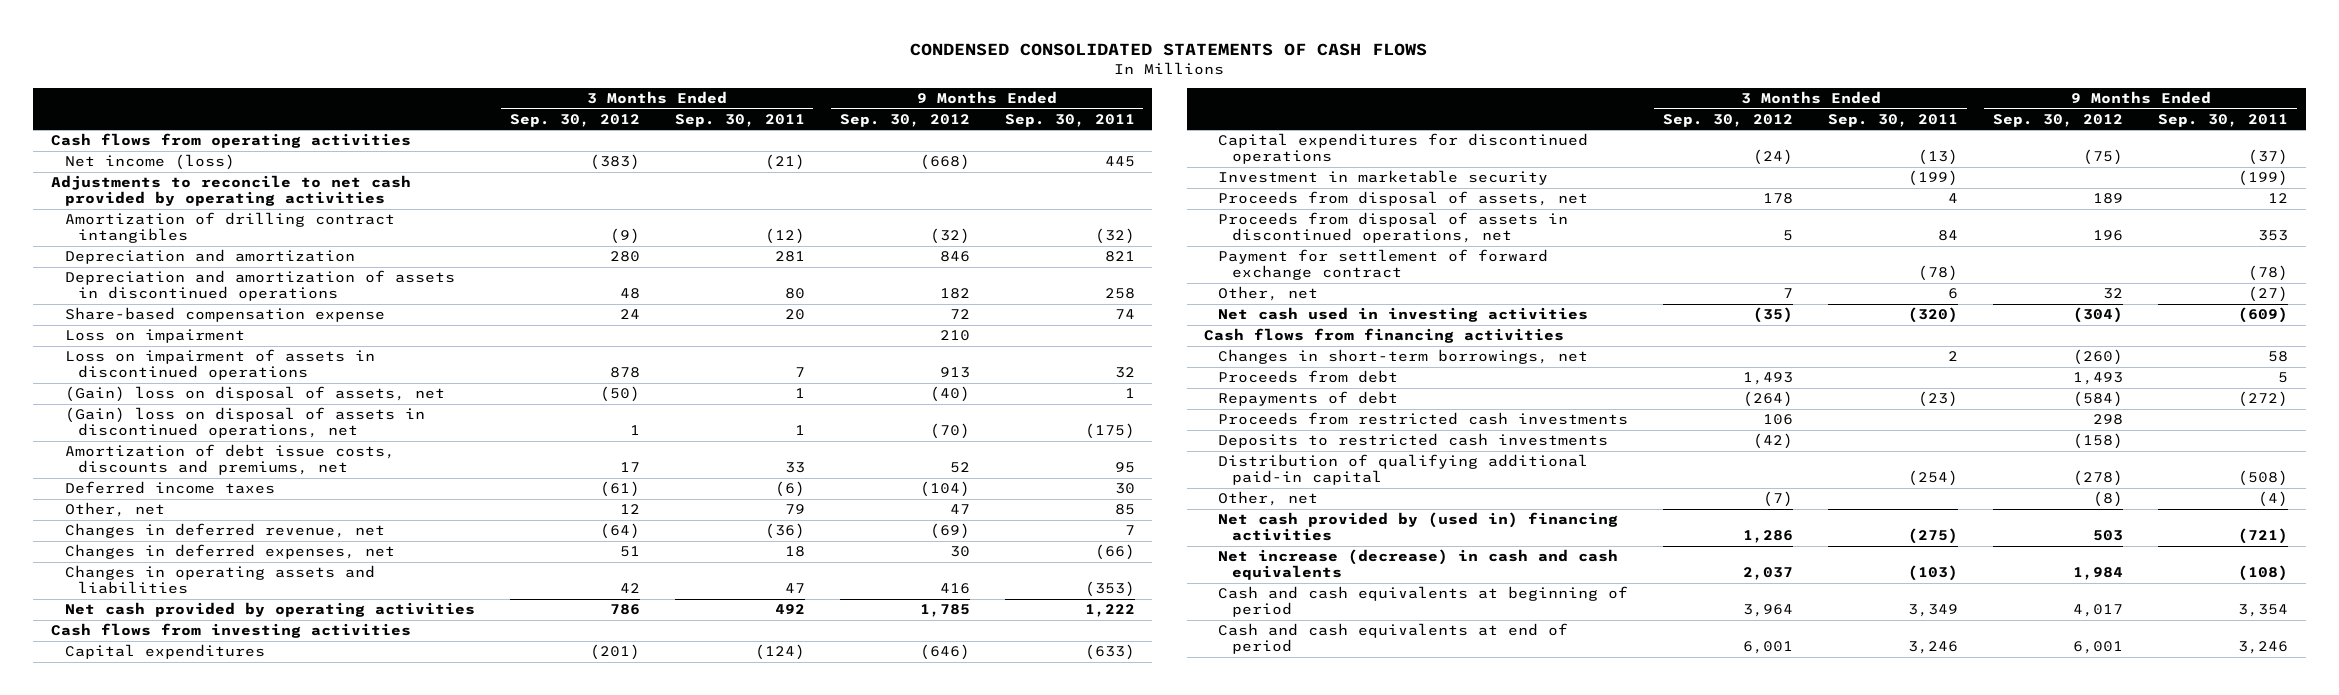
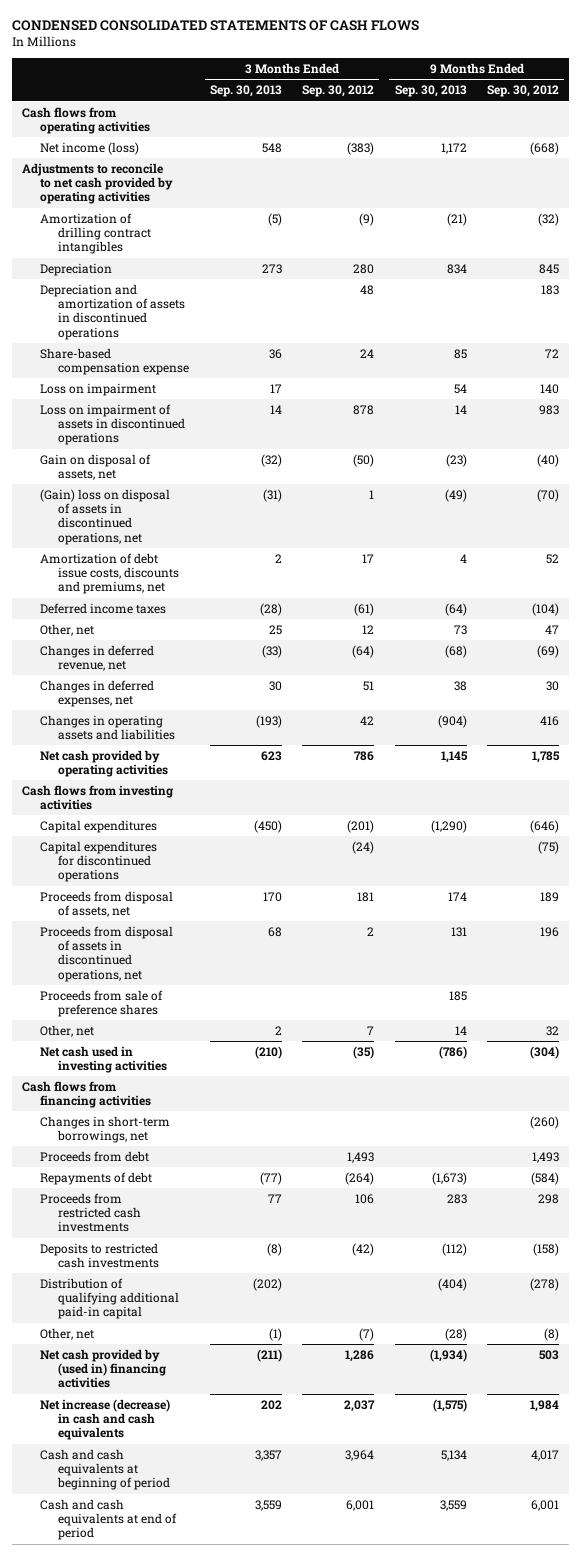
- | 3 Months Ended Sep. 30, 2012 | 3 Months Ended Sep. 30, 2011 | 9 Months Ended Sep. 30, 2012 | 9 Months Ended Sep. 30, 2011
+ | 3 Months Ended Sep. 30, 2013 | 3 Months Ended Sep. 30, 2012 | 9 Months Ended Sep. 30, 2013 | 9 Months Ended Sep. 30, 2012
- Depreciation and amortization | 280 | 281 | 846 | 821
- Depreciation and amortization of assets in discontinued operations | 48 | 80 | 182 | 258
+ Depreciation | 273 | 280 | 834 | 845
+ Depreciation and amortization of assets in discontinued operations | | 48 | | 183
- Loss on impairment | | | 210 |
- Loss on impairment of assets in discontinued operations | 878 | 7 | 913 | 32
- (Gain) loss on disposal of assets, net | (50) | 1 | (40) | 1
+ Loss on impairment | 17 | | 54 | 140
+ Loss on impairment of assets in discontinued operations | 14 | 878 | 14 | 983
+ Gain on disposal of assets, net | (32) | (50) | (23) | (40)
- Investment in marketable security | | (199) | | (199)
- Proceeds from disposal of assets, net | 178 | 4 | 189 | 12
- Proceeds from disposal of assets in discontinued operations, net | 5 | 84 | 196 | 353
- Payment for settlement of forward exchange contract | | (78) | | (78)
+ Proceeds from disposal of assets, net | 170 | 181 | 174 | 189
+ Proceeds from disposal of assets in discontinued operations, net | 68 | 2 | 131 | 196
+ Proceeds from sale of preference shares | | | 185 |

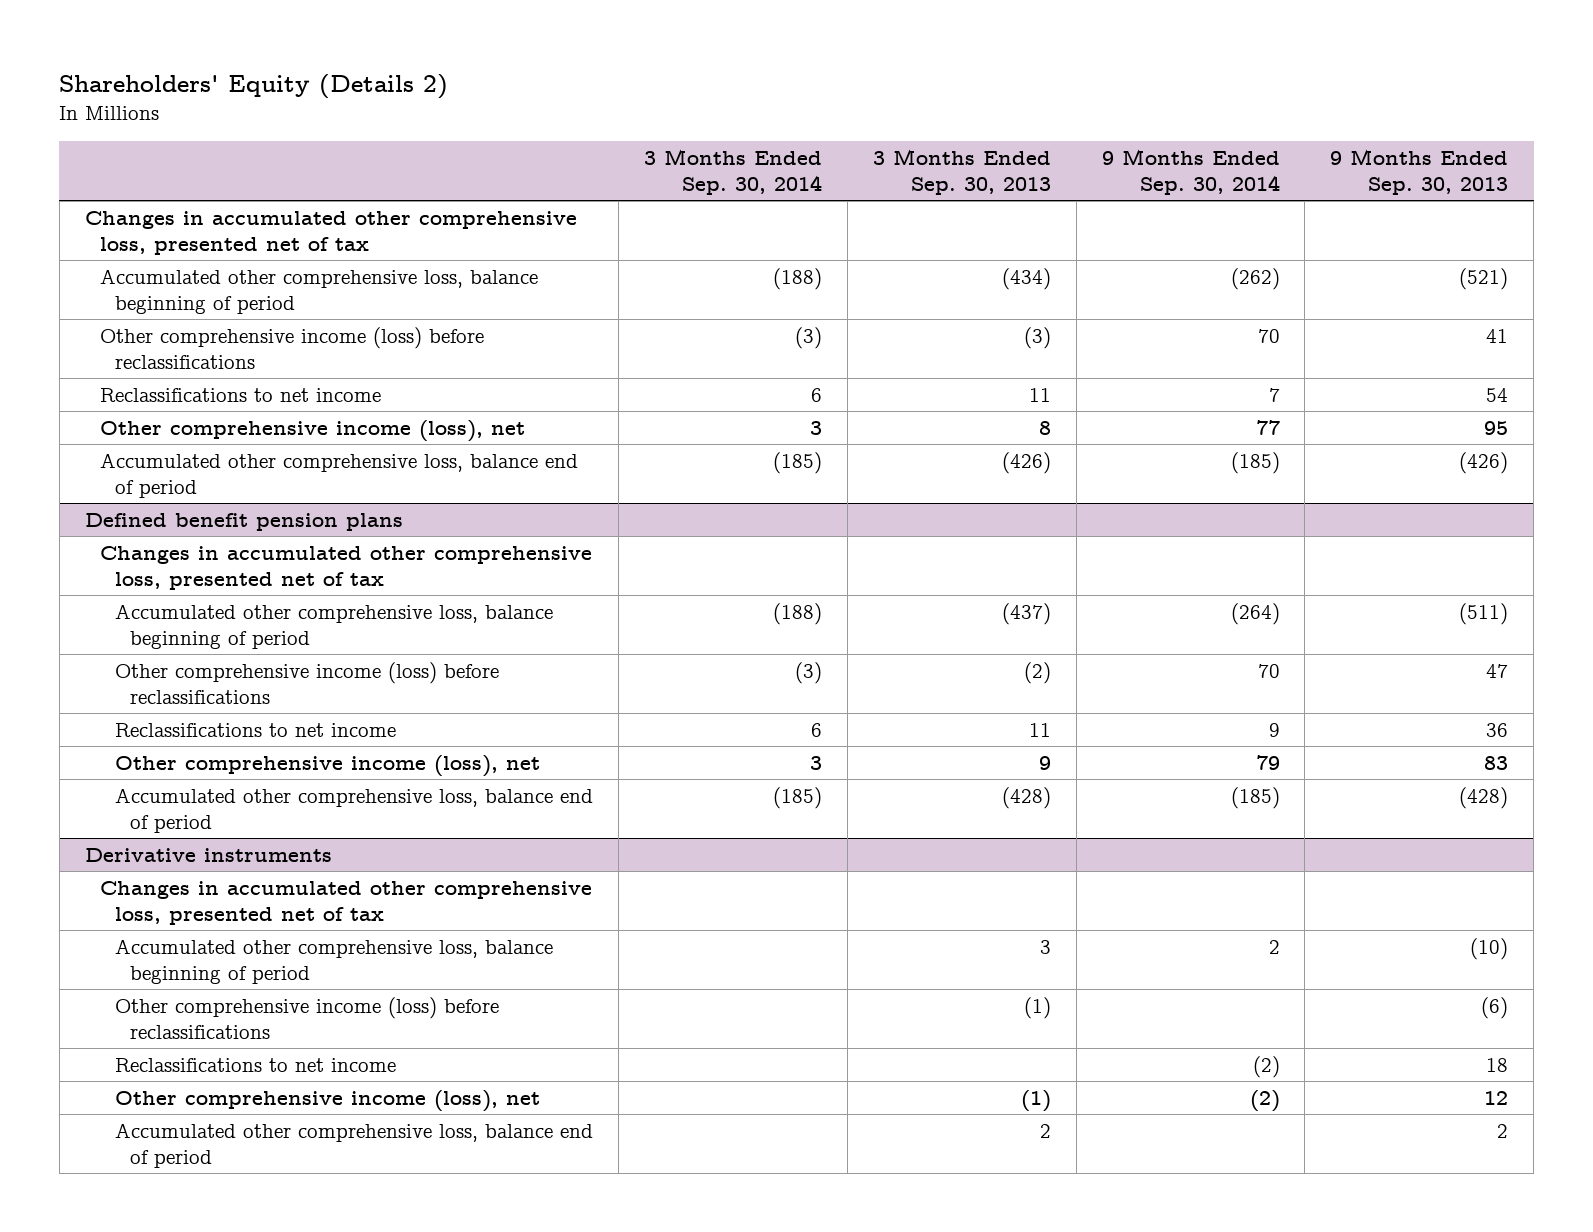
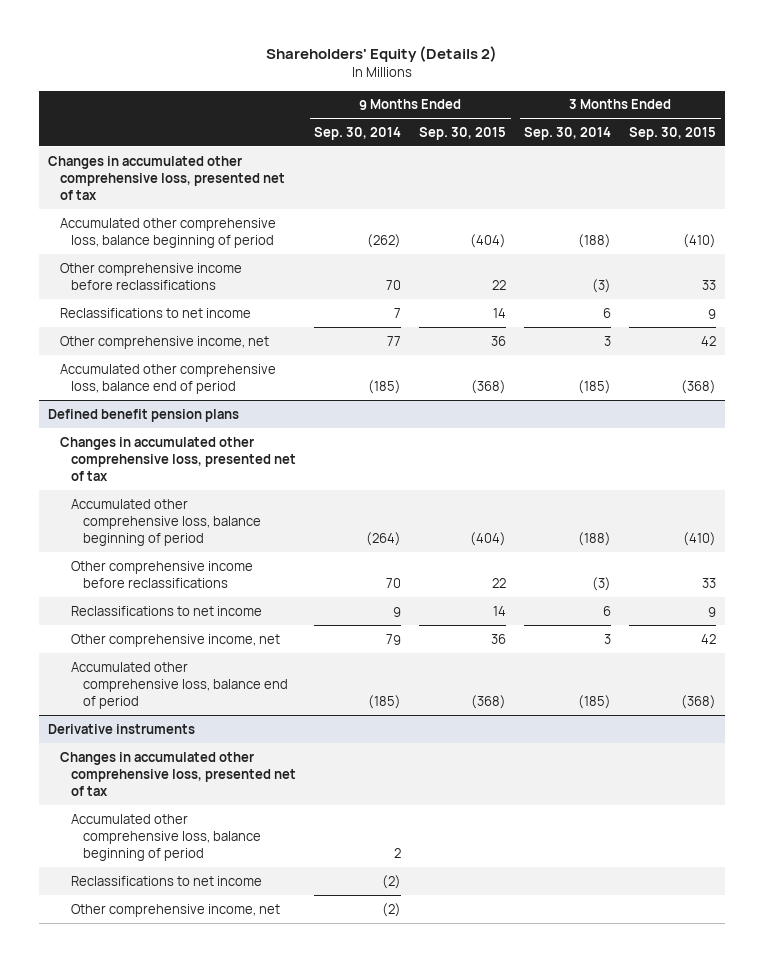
- | 3 Months Ended Sep. 30, 2014 | 3 Months Ended Sep. 30, 2013 | 9 Months Ended Sep. 30, 2014 | 9 Months Ended Sep. 30, 2013
+ | 9 Months Ended Sep. 30, 2014 | 9 Months Ended Sep. 30, 2015 | 3 Months Ended Sep. 30, 2014 | 3 Months Ended Sep. 30, 2015
- Other comprehensive income (loss) before reclassifications | (3) | (3) | 70 | 41
+ Other comprehensive income before reclassifications | 70 | 22 | (3) | 33
- Other comprehensive income (loss), net | 3 | 8 | 77 | 95
+ Other comprehensive income, net | 77 | 36 | 3 | 42
@ Defined benefit pension plans
- Other comprehensive income (loss) before reclassifications | (3) | (2) | 70 | 47
+ Other comprehensive income before reclassifications | 70 | 22 | (3) | 33
- Other comprehensive income (loss), net | 3 | 9 | 79 | 83
+ Other comprehensive income, net | 79 | 36 | 3 | 42
@ Derivative instruments
- Other comprehensive income (loss) before reclassifications | | (1) | | (6)
- Other comprehensive income (loss), net | | (1) | (2) | 12
- Accumulated other comprehensive loss, balance end of period | | 2 | | 2
+ Other comprehensive income, net | (2) | | |

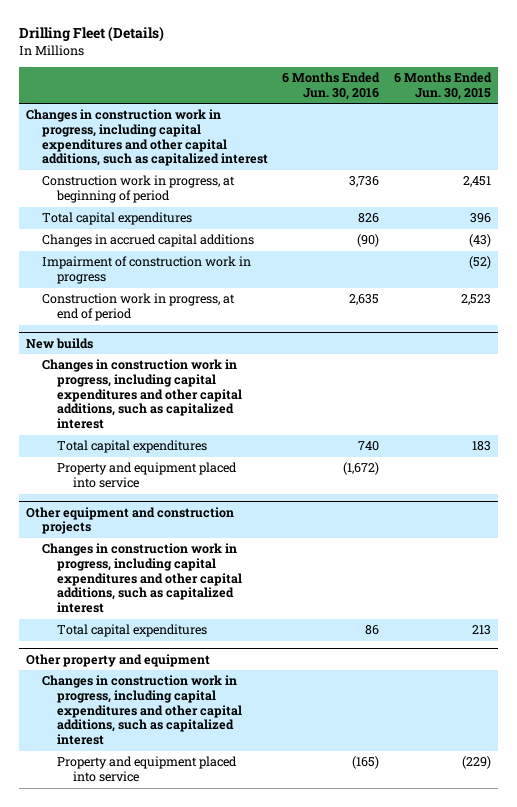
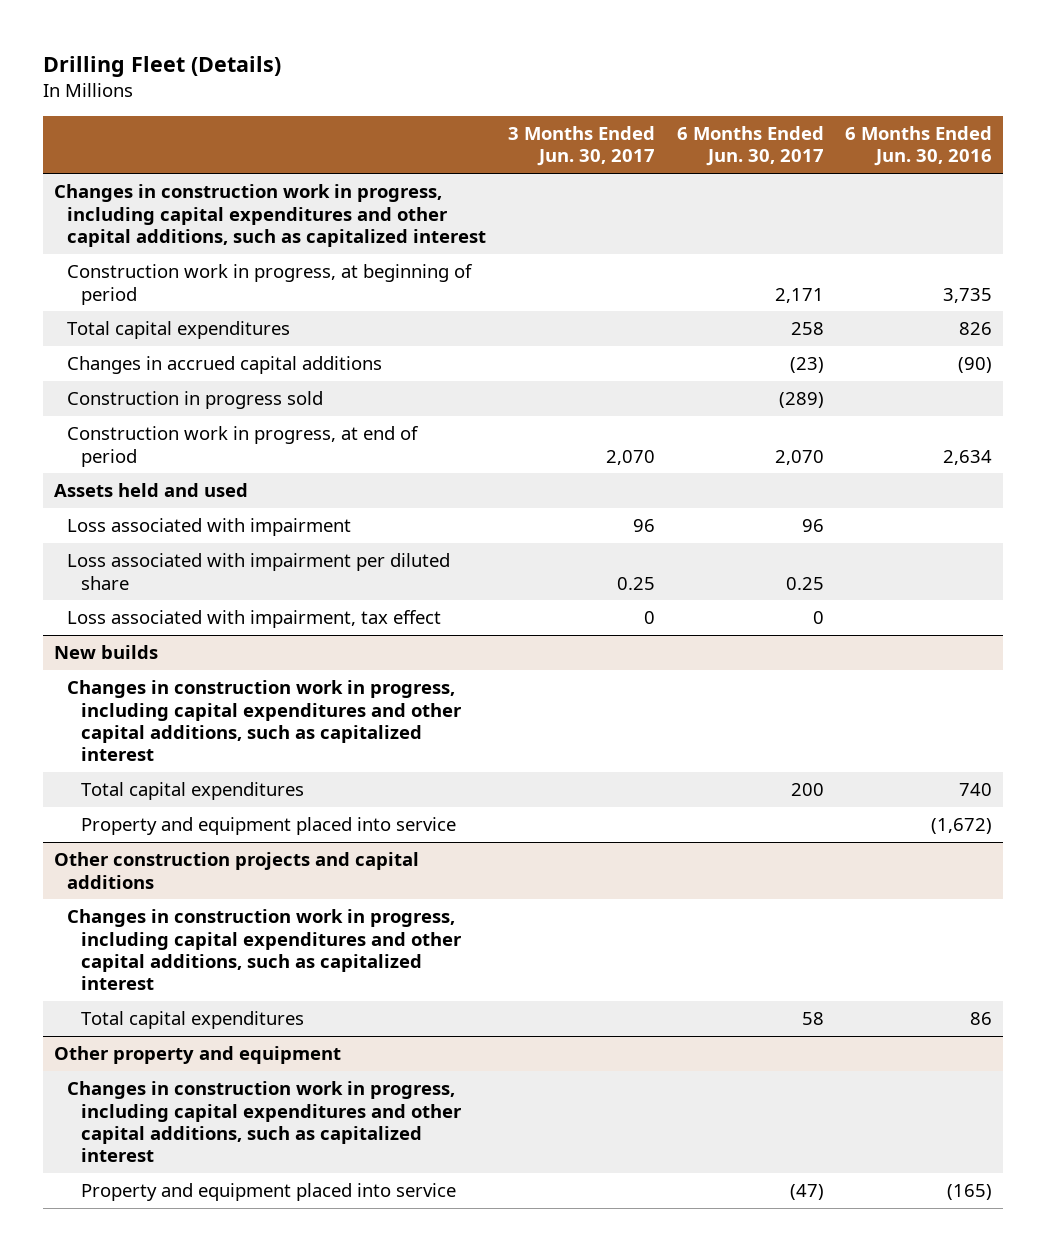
- | 6 Months Ended Jun. 30, 2016 | 6 Months Ended Jun. 30, 2015
+ | 3 Months Ended Jun. 30, 2017 | 6 Months Ended Jun. 30, 2017 | 6 Months Ended Jun. 30, 2016
- Construction work in progress, at beginning of period | 3,736 | 2,451
+ Construction work in progress, at beginning of period | | 2,171 | 3,735
- Impairment of construction work in progress | | (52)
- Construction work in progress, at end of period | 2,635 | 2,523
+ Construction in progress sold | | (289) |
+ Construction work in progress, at end of period | 2,070 | 2,070 | 2,634
+ Assets held and used
+ Loss associated with impairment | 96 | 96 |
+ Loss associated with impairment per diluted share | 0.25 | 0.25 |
+ Loss associated with impairment, tax effect | 0 | 0 |
- Other equipment and construction projects
+ Other construction projects and capital additions

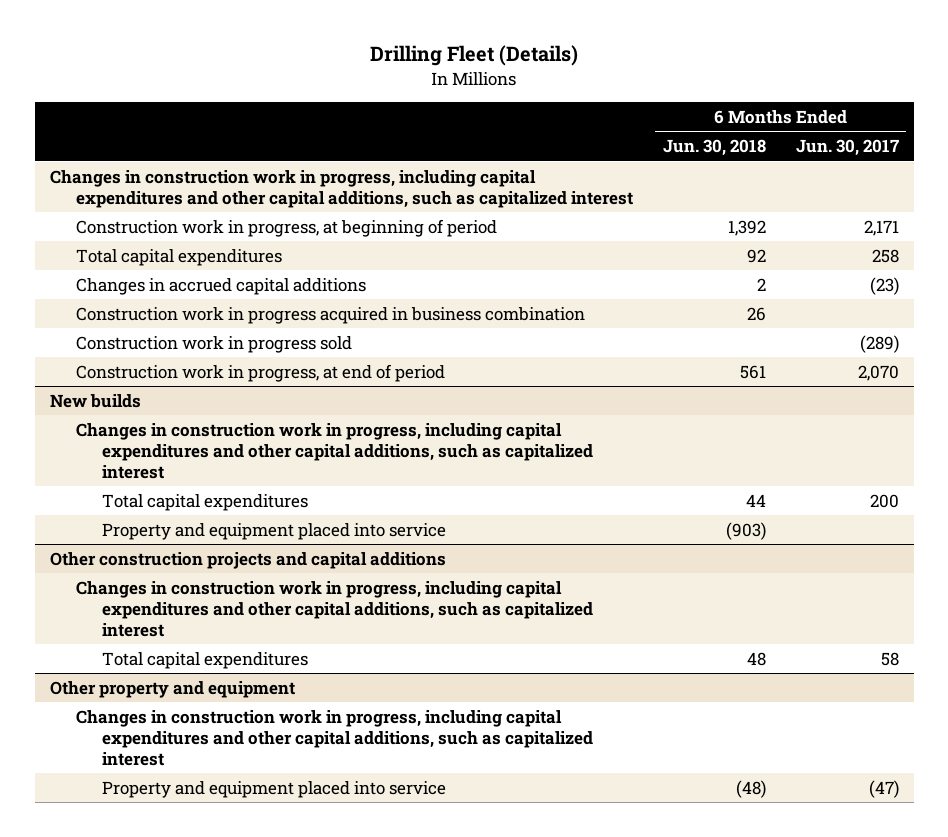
- | 3 Months Ended Jun. 30, 2017 | 6 Months Ended Jun. 30, 2017 | 6 Months Ended Jun. 30, 2016
+ | 6 Months Ended Jun. 30, 2018 | 6 Months Ended Jun. 30, 2017
- Construction in progress sold | | (289) |
+ Construction work in progress acquired in business combination | 26 |
+ Construction work in progress sold | | (289)
- Assets held and used
- Loss associated with impairment | 96 | 96 |
- Loss associated with impairment per diluted share | 0.25 | 0.25 |
- Loss associated with impairment, tax effect | 0 | 0 |

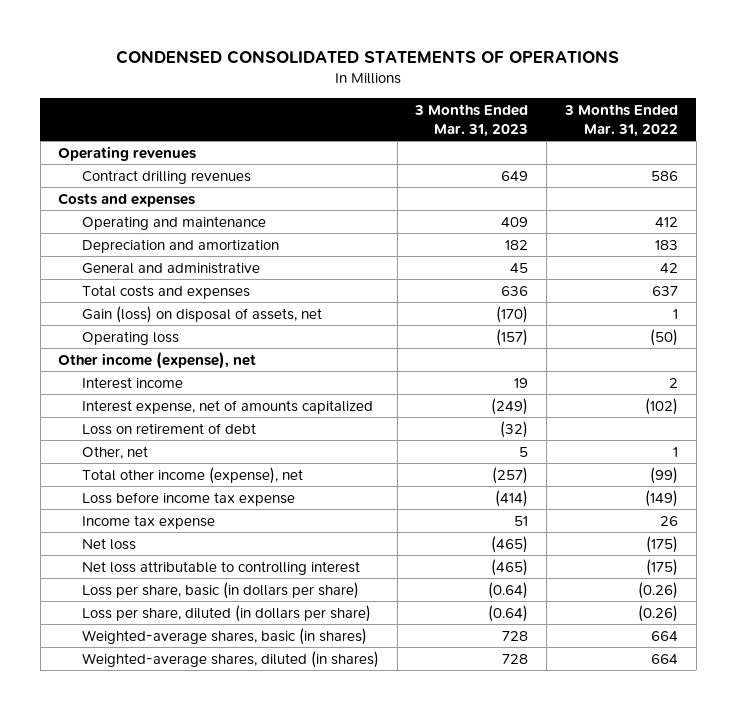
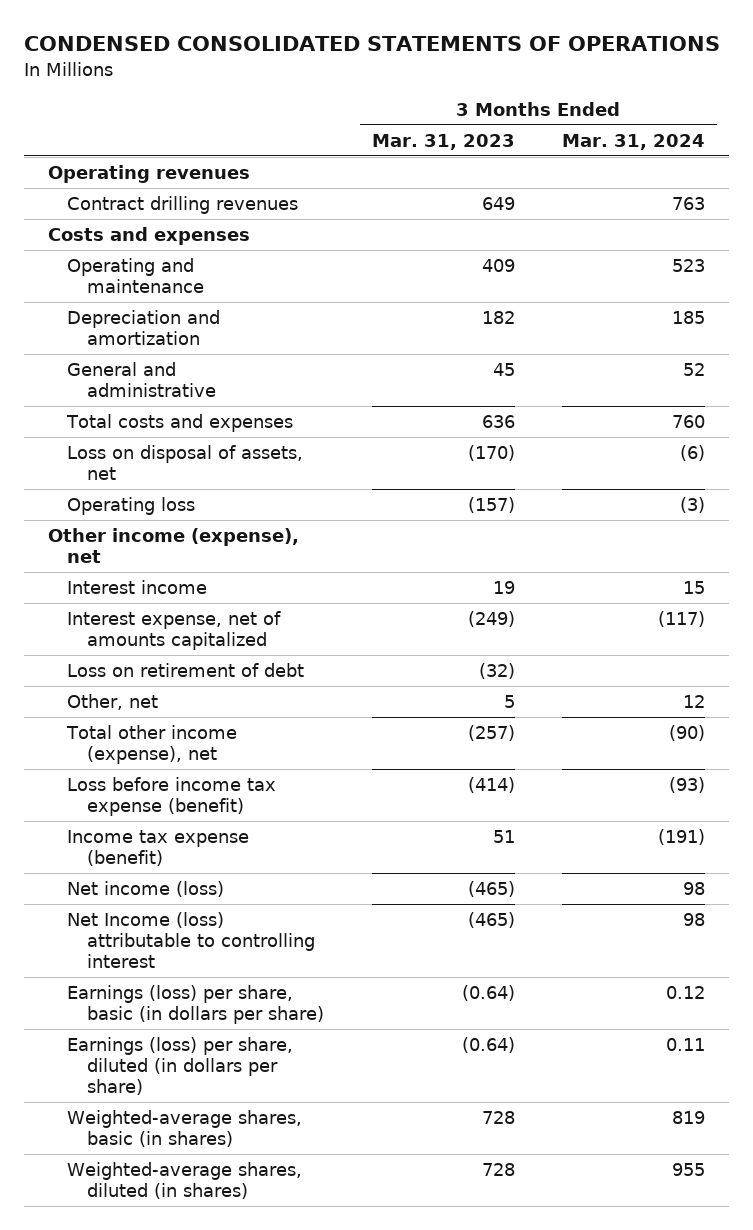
- | 3 Months Ended Mar. 31, 2023 | 3 Months Ended Mar. 31, 2022
+ | 3 Months Ended Mar. 31, 2023 | 3 Months Ended Mar. 31, 2024
- Gain (loss) on disposal of assets, net | (170) | 1
+ Loss on disposal of assets, net | (170) | (6)
- Loss before income tax expense | (414) | (149)
- Income tax expense | 51 | 26
- Net loss | (465) | (175)
- Net loss attributable to controlling interest | (465) | (175)
- Loss per share, basic (in dollars per share) | (0.64) | (0.26)
- Loss per share, diluted (in dollars per share) | (0.64) | (0.26)
+ Loss before income tax expense (benefit) | (414) | (93)
+ Income tax expense (benefit) | 51 | (191)
+ Net income (loss) | (465) | 98
+ Net Income (loss) attributable to controlling interest | (465) | 98
+ Earnings (loss) per share, basic (in dollars per share) | (0.64) | 0.12
+ Earnings (loss) per share, diluted (in dollars per share) | (0.64) | 0.11

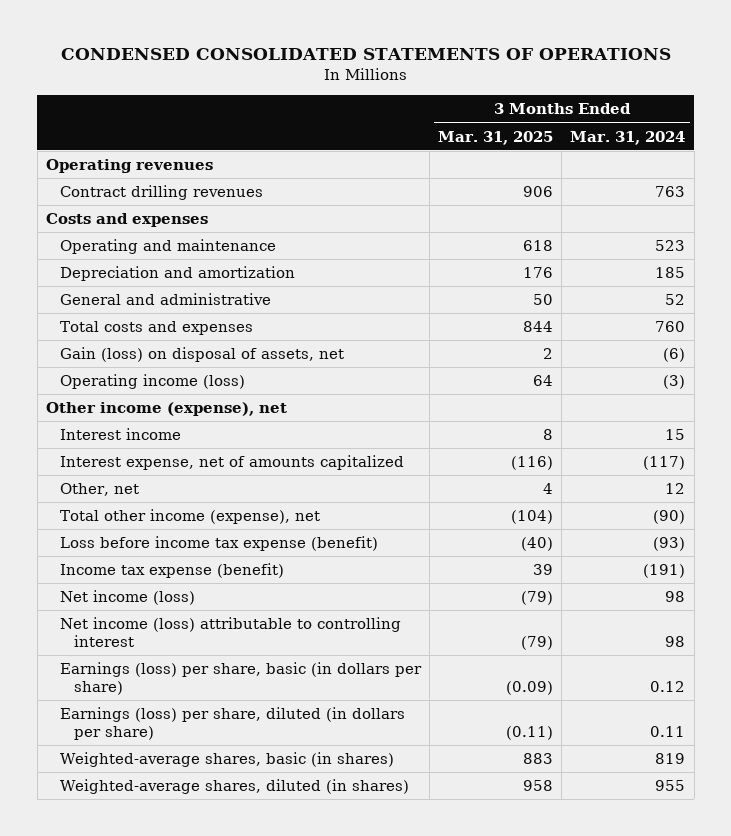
- | 3 Months Ended Mar. 31, 2023 | 3 Months Ended Mar. 31, 2024
+ | 3 Months Ended Mar. 31, 2025 | 3 Months Ended Mar. 31, 2024
- Loss on disposal of assets, net | (170) | (6)
- Operating loss | (157) | (3)
+ Gain (loss) on disposal of assets, net | 2 | (6)
+ Operating income (loss) | 64 | (3)
- Loss on retirement of debt | (32) |
- Net Income (loss) attributable to controlling interest | (465) | 98
+ Net income (loss) attributable to controlling interest | (79) | 98

